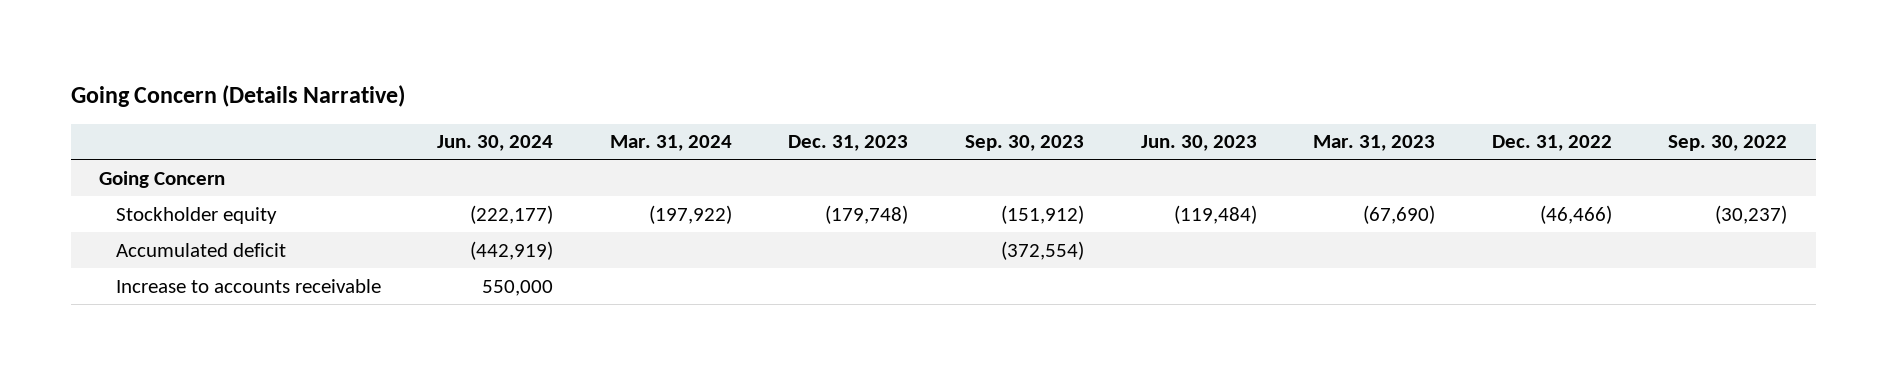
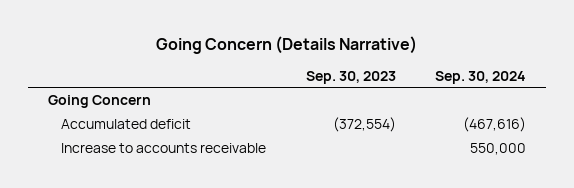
- | Jun. 30, 2024 | Mar. 31, 2024 | Dec. 31, 2023 | Sep. 30, 2023 | Jun. 30, 2023 | Mar. 31, 2023 | Dec. 31, 2022 | Sep. 30, 2022
+ | Sep. 30, 2023 | Sep. 30, 2024
- Stockholder equity | (222,177) | (197,922) | (179,748) | (151,912) | (119,484) | (67,690) | (46,466) | (30,237)

